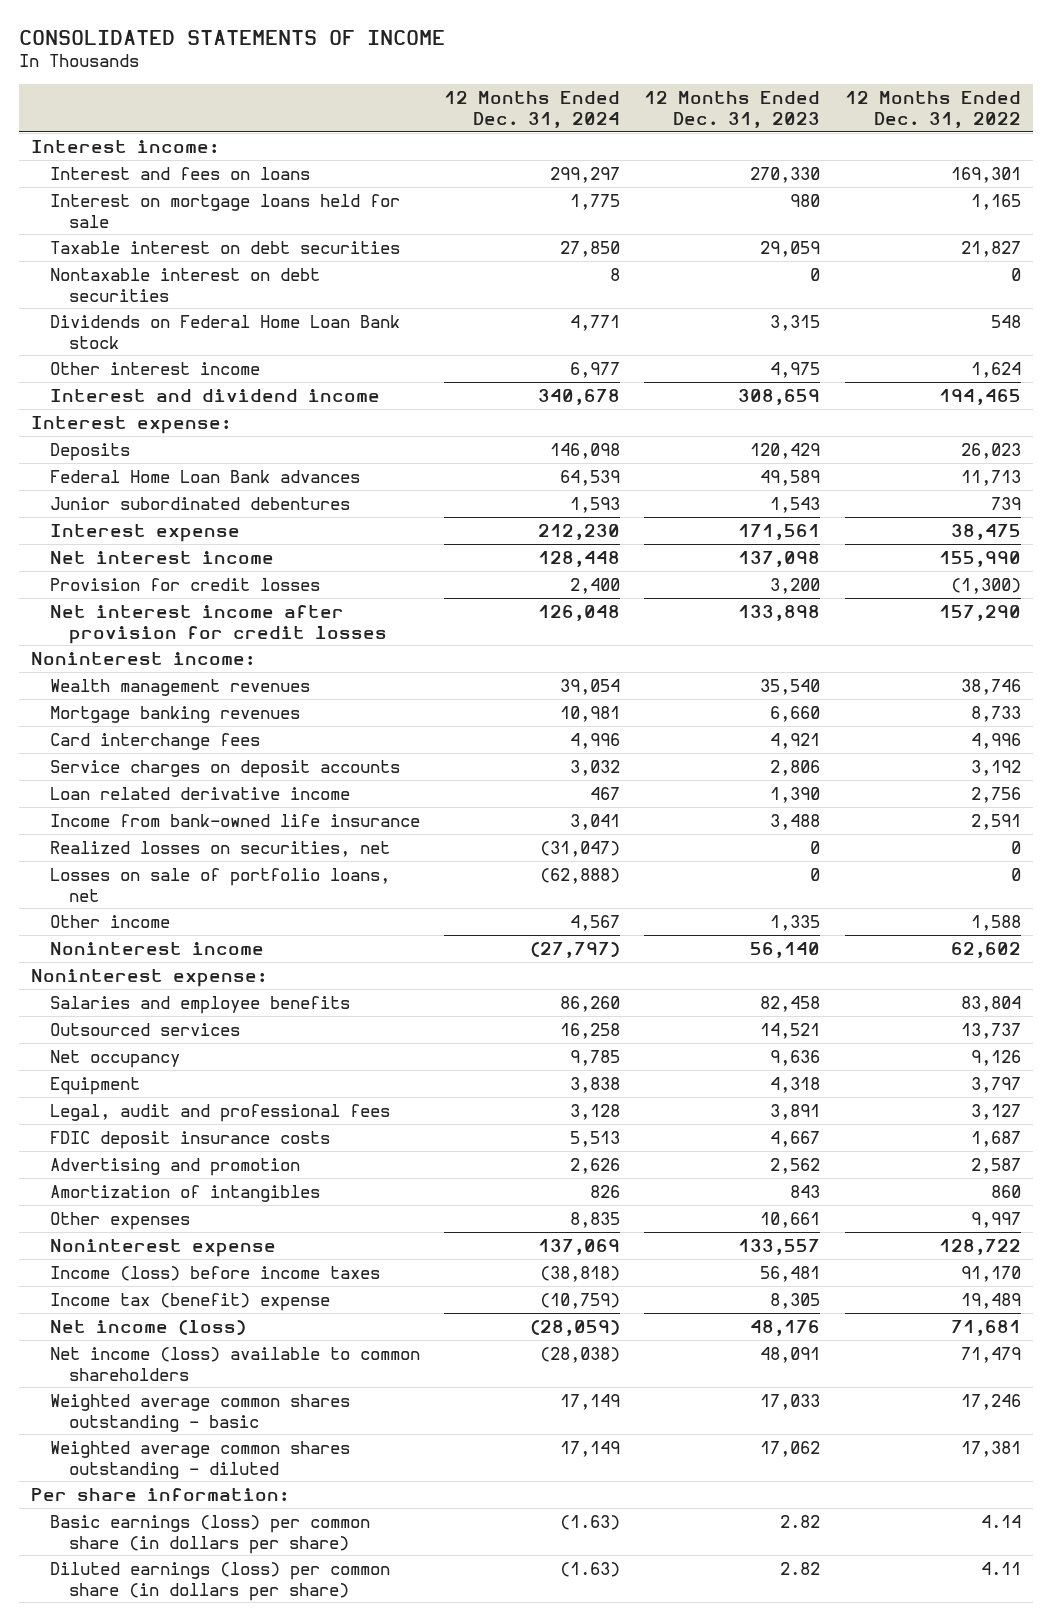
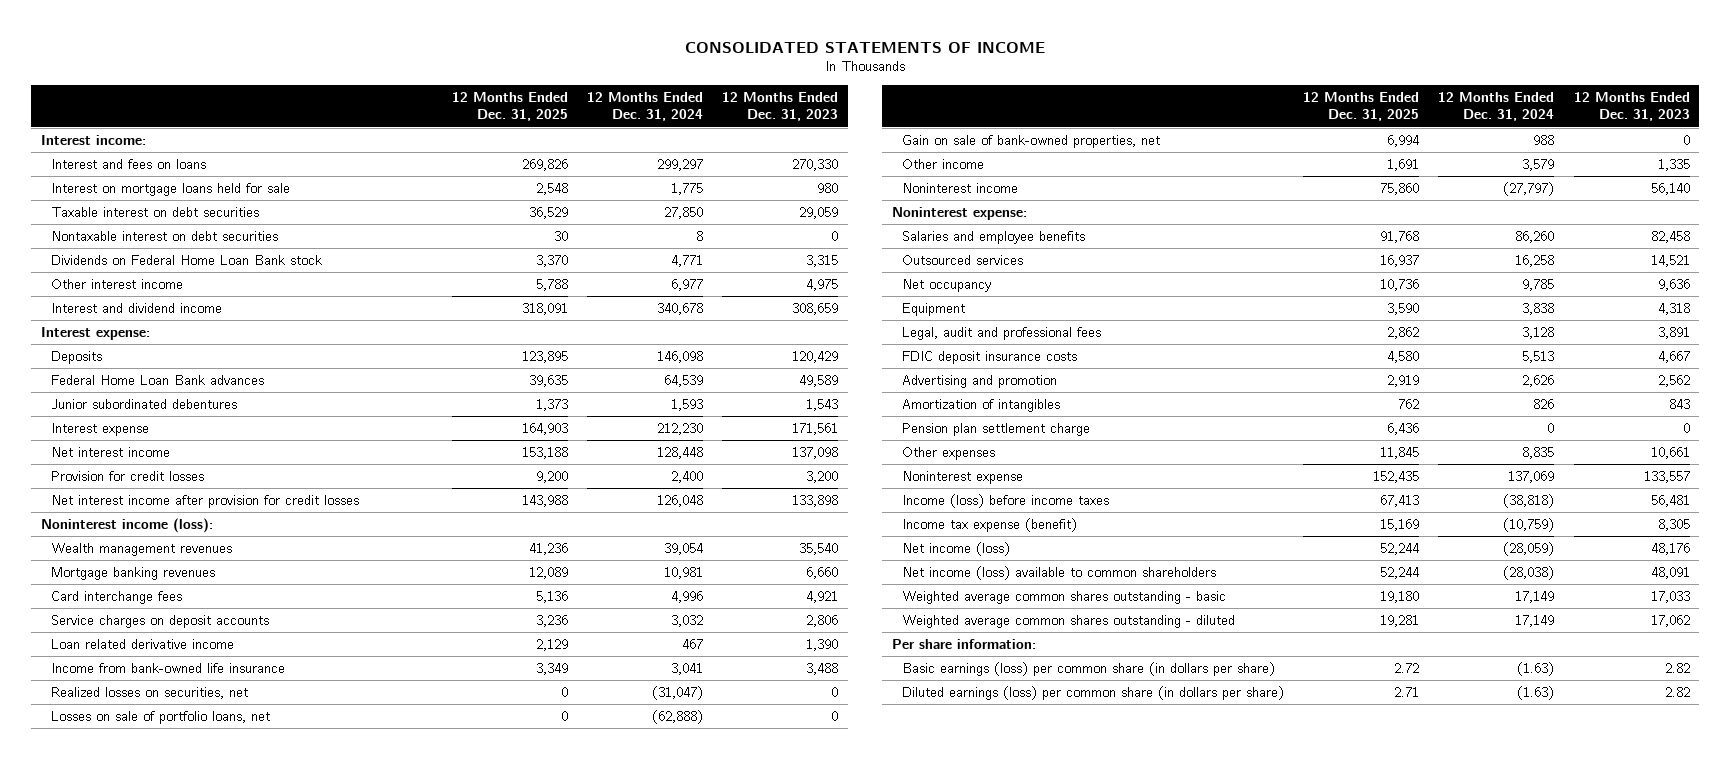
- | 12 Months Ended Dec. 31, 2024 | 12 Months Ended Dec. 31, 2023 | 12 Months Ended Dec. 31, 2022
+ | 12 Months Ended Dec. 31, 2025 | 12 Months Ended Dec. 31, 2024 | 12 Months Ended Dec. 31, 2023
- Noninterest income:
+ Noninterest income (loss):
- Other income | 4,567 | 1,335 | 1,588
+ Gain on sale of bank-owned properties, net | 6,994 | 988 | 0
+ Other income | 1,691 | 3,579 | 1,335
+ Pension plan settlement charge | 6,436 | 0 | 0
- Income tax (benefit) expense | (10,759) | 8,305 | 19,489
+ Income tax expense (benefit) | 15,169 | (10,759) | 8,305

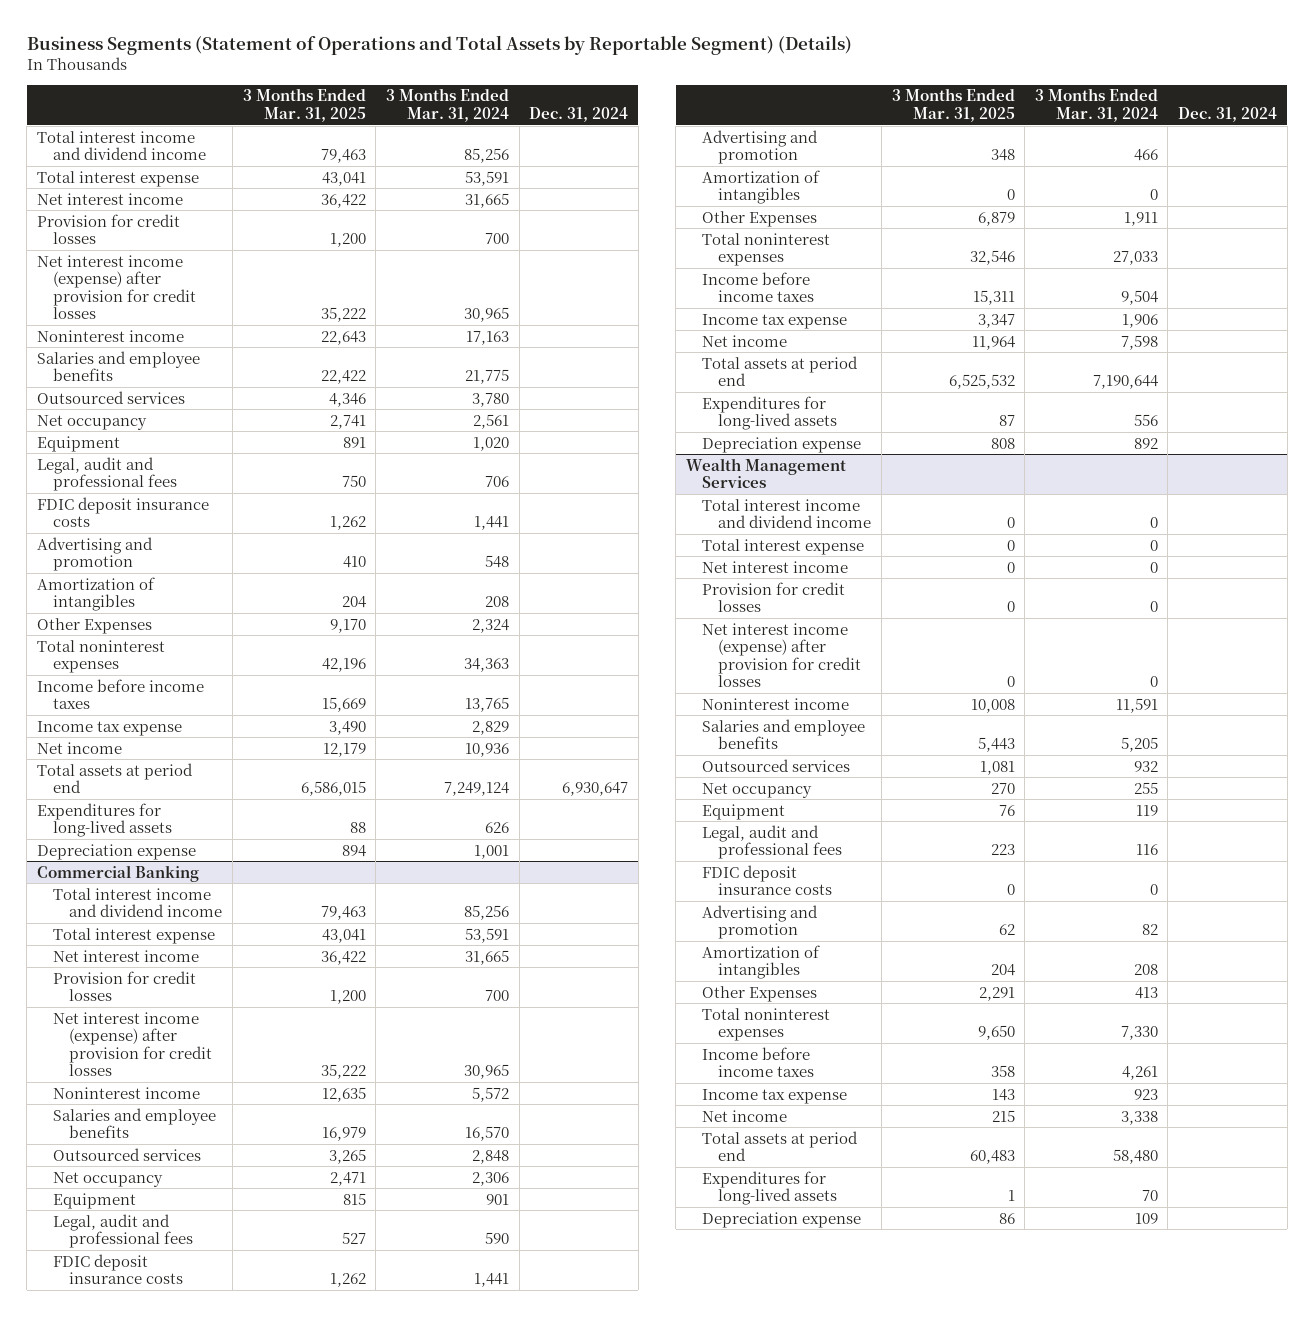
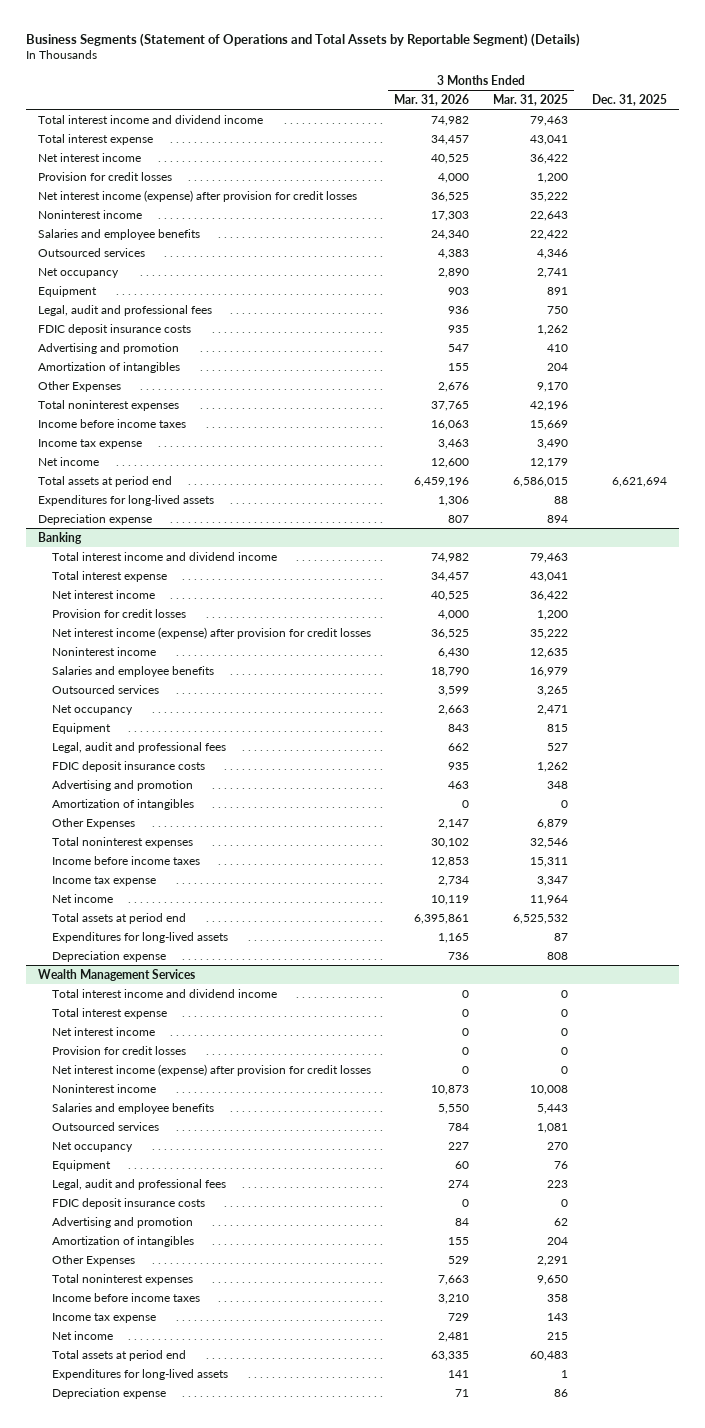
- | 3 Months Ended Mar. 31, 2025 | 3 Months Ended Mar. 31, 2024 | Dec. 31, 2024
+ | 3 Months Ended Mar. 31, 2026 | 3 Months Ended Mar. 31, 2025 | Dec. 31, 2025
- Commercial Banking
+ Banking

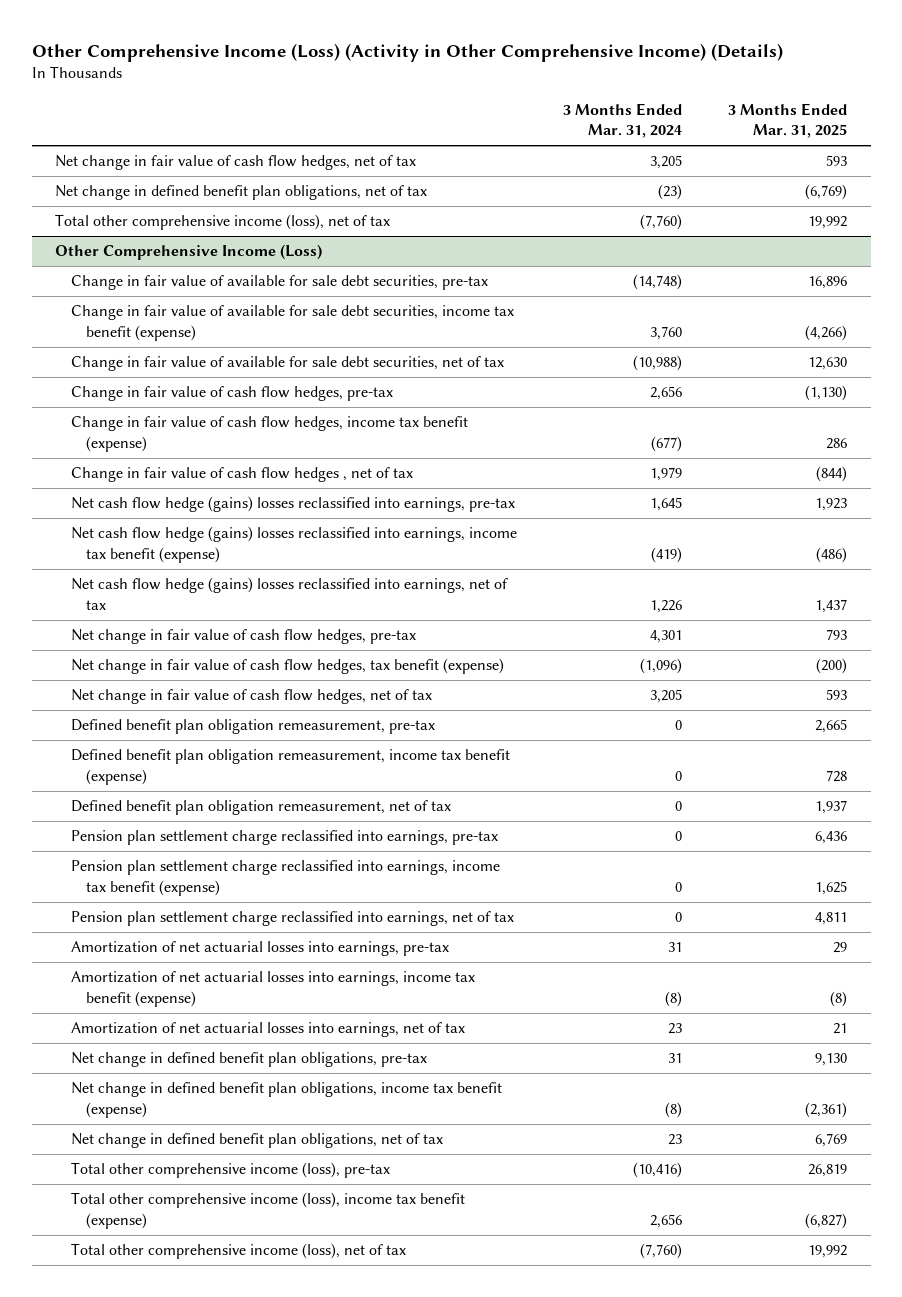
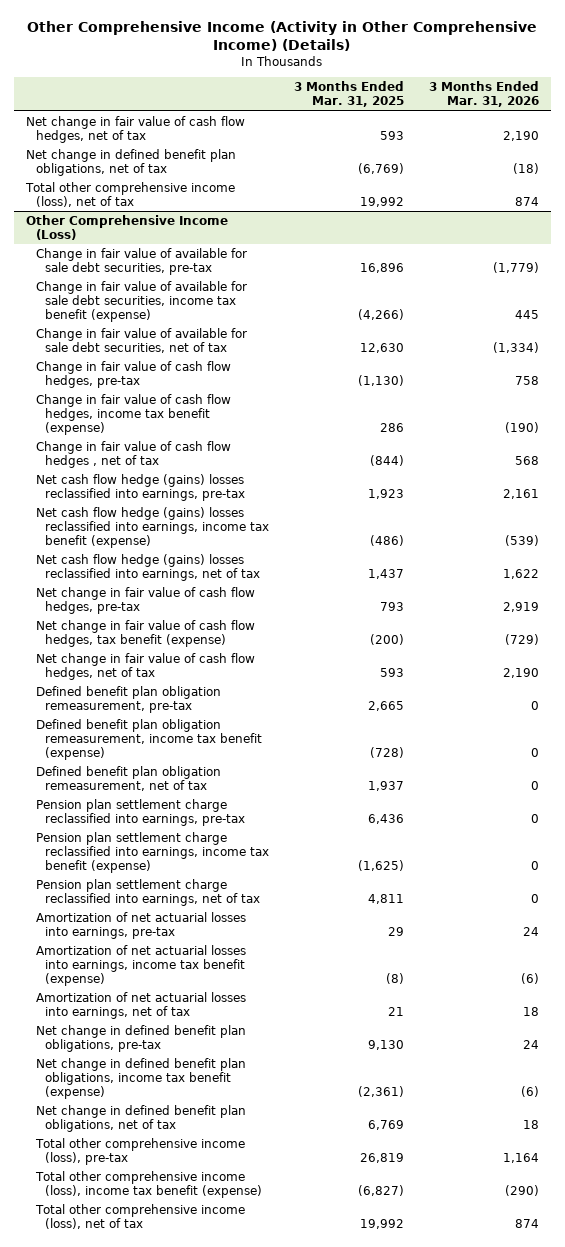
- Other Comprehensive Income (Loss) (Activity in Other Comprehensive Income) (Details)
+ Other Comprehensive Income (Activity in Other Comprehensive Income) (Details)
- | 3 Months Ended Mar. 31, 2024 | 3 Months Ended Mar. 31, 2025
+ | 3 Months Ended Mar. 31, 2025 | 3 Months Ended Mar. 31, 2026
@ Other Comprehensive Income (Loss)
- Defined benefit plan obligation remeasurement, income tax benefit (expense) | 0 | 728
+ Defined benefit plan obligation remeasurement, income tax benefit (expense) | (728) | 0
- Pension plan settlement charge reclassified into earnings, income tax benefit (expense) | 0 | 1,625
+ Pension plan settlement charge reclassified into earnings, income tax benefit (expense) | (1,625) | 0

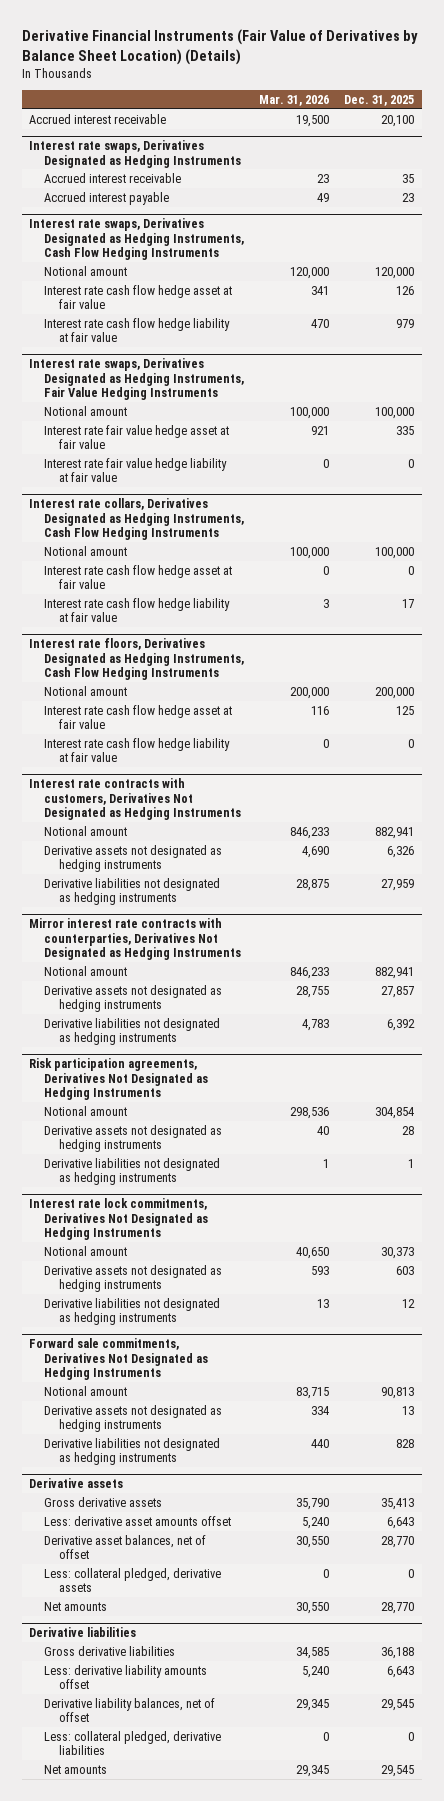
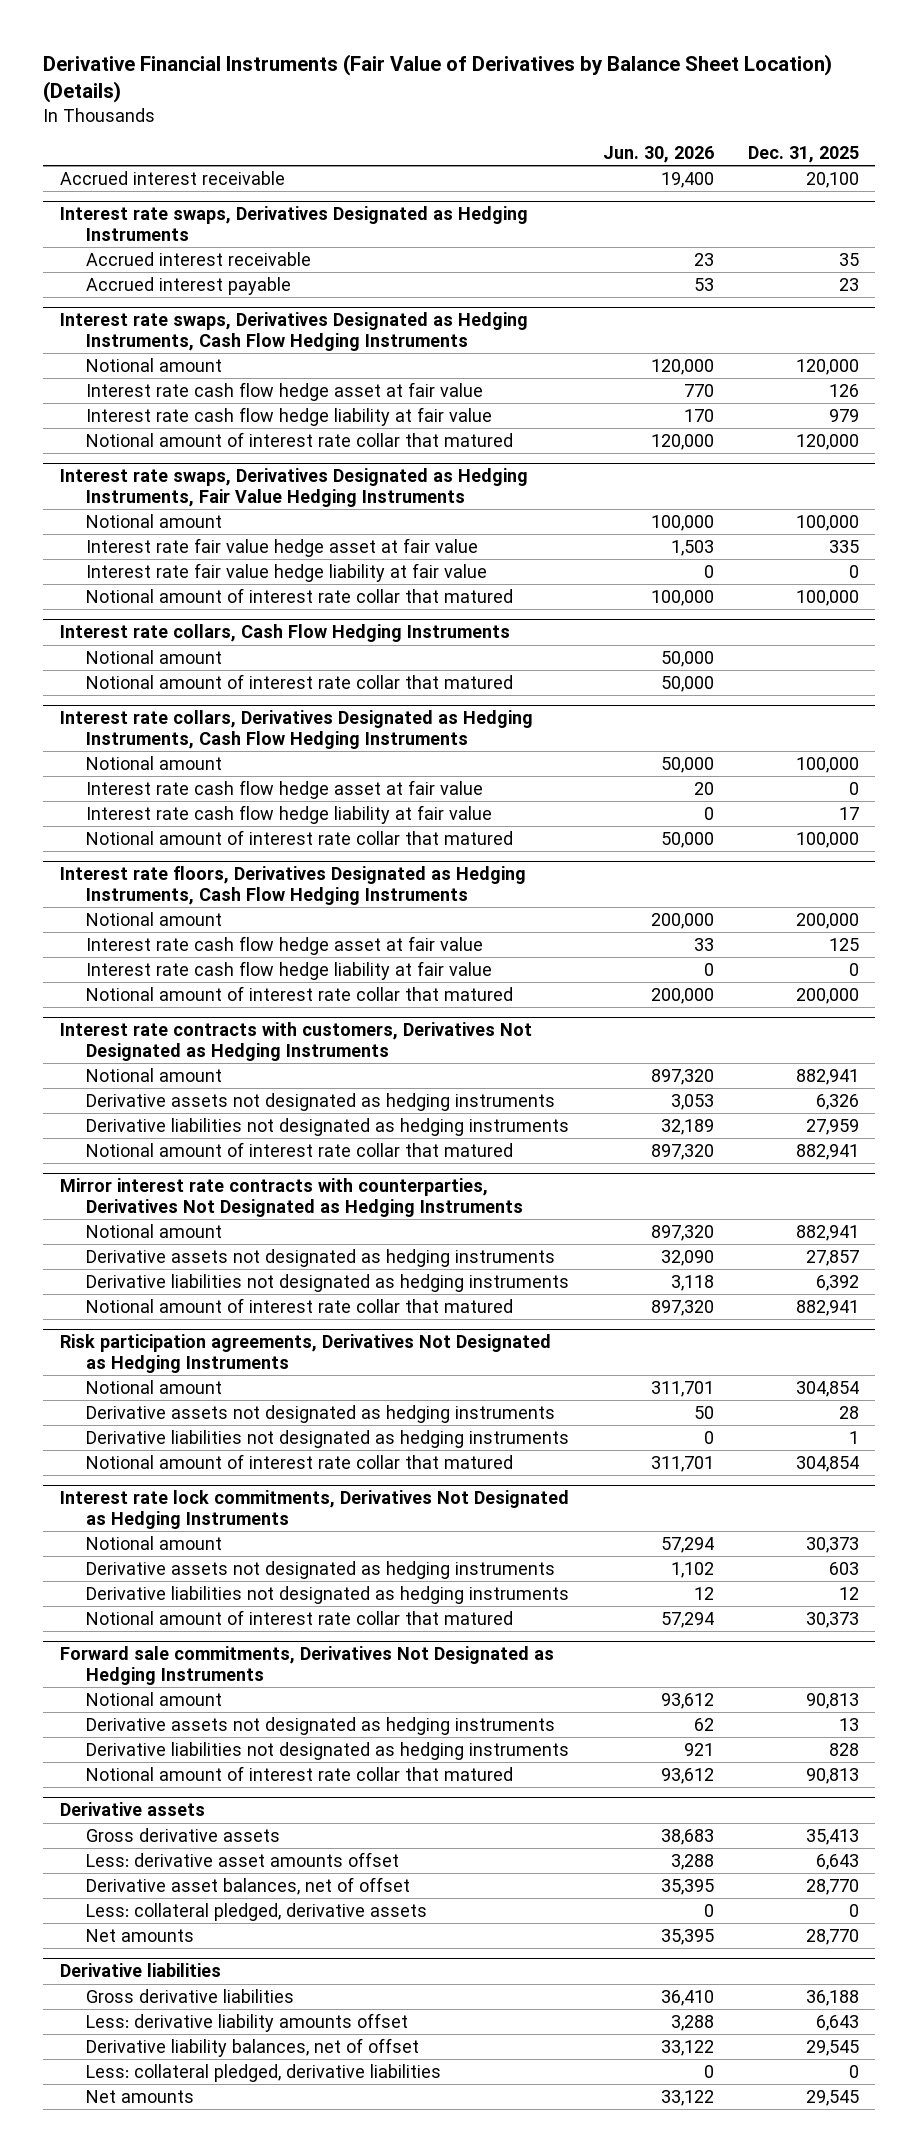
- | Mar. 31, 2026 | Dec. 31, 2025
+ | Jun. 30, 2026 | Dec. 31, 2025
@ Interest rate swaps, Derivatives Designated as Hedging Instruments, Cash Flow Hedging Instruments
+ Notional amount of interest rate collar that matured | 120,000 | 120,000
@ Interest rate swaps, Derivatives Designated as Hedging Instruments, Fair Value Hedging Instruments
+ Notional amount of interest rate collar that matured | 100,000 | 100,000
+ Interest rate collars, Cash Flow Hedging Instruments
+ Notional amount | 50,000 |
+ Notional amount of interest rate collar that matured | 50,000 |
@ Interest rate collars, Derivatives Designated as Hedging Instruments, Cash Flow Hedging Instruments
+ Notional amount of interest rate collar that matured | 50,000 | 100,000
@ Interest rate floors, Derivatives Designated as Hedging Instruments, Cash Flow Hedging Instruments
+ Notional amount of interest rate collar that matured | 200,000 | 200,000
@ Interest rate contracts with customers, Derivatives Not Designated as Hedging Instruments
+ Notional amount of interest rate collar that matured | 897,320 | 882,941
@ Mirror interest rate contracts with counterparties, Derivatives Not Designated as Hedging Instruments
+ Notional amount of interest rate collar that matured | 897,320 | 882,941
@ Risk participation agreements, Derivatives Not Designated as Hedging Instruments
+ Notional amount of interest rate collar that matured | 311,701 | 304,854
@ Interest rate lock commitments, Derivatives Not Designated as Hedging Instruments
+ Notional amount of interest rate collar that matured | 57,294 | 30,373
@ Forward sale commitments, Derivatives Not Designated as Hedging Instruments
+ Notional amount of interest rate collar that matured | 93,612 | 90,813

